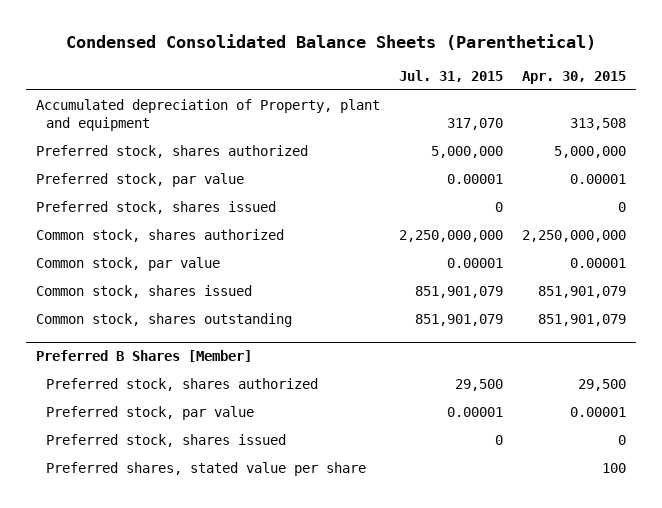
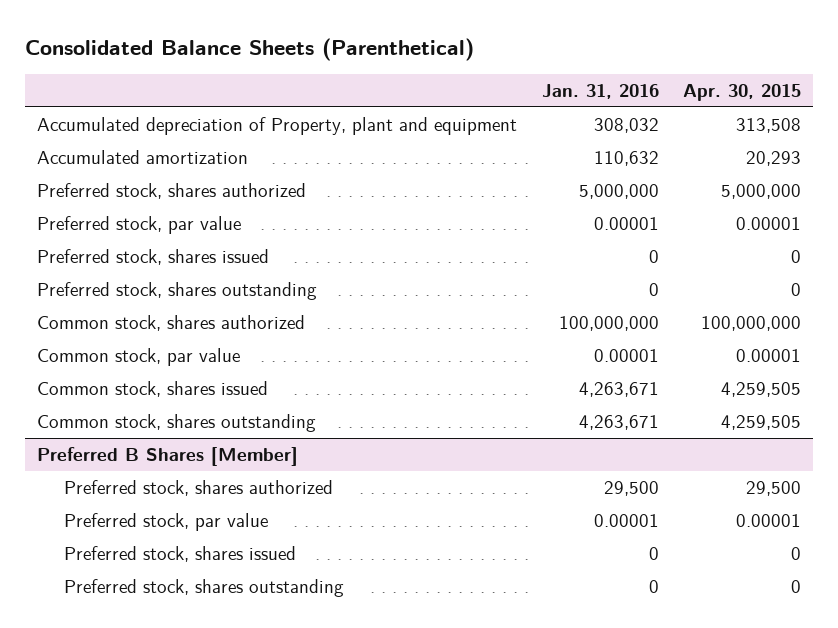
- Condensed Consolidated Balance Sheets (Parenthetical)
+ Consolidated Balance Sheets (Parenthetical)
- | Jul. 31, 2015 | Apr. 30, 2015
+ | Jan. 31, 2016 | Apr. 30, 2015
+ Accumulated amortization | 110,632 | 20,293
- Common stock, shares authorized | 2,250,000,000 | 2,250,000,000
+ Preferred stock, shares outstanding | 0 | 0
+ Common stock, shares authorized | 100,000,000 | 100,000,000
- Common stock, shares issued | 851,901,079 | 851,901,079
- Common stock, shares outstanding | 851,901,079 | 851,901,079
+ Common stock, shares issued | 4,263,671 | 4,259,505
+ Common stock, shares outstanding | 4,263,671 | 4,259,505
@ Preferred B Shares [Member]
- Preferred shares, stated value per share | | 100
+ Preferred stock, shares outstanding | 0 | 0

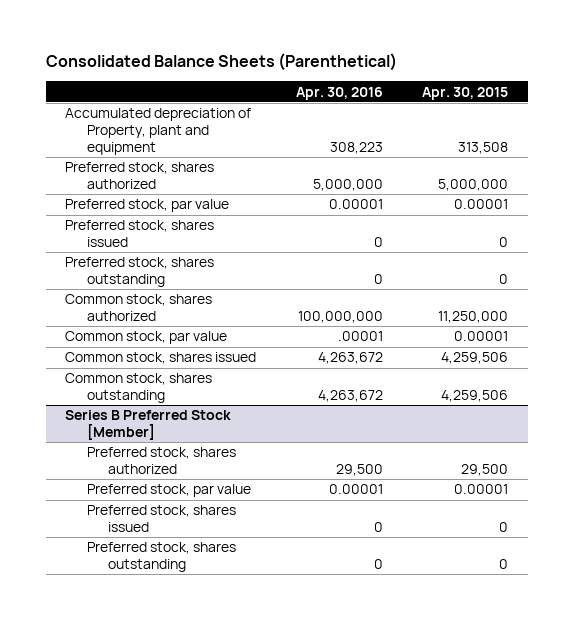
- | Jan. 31, 2016 | Apr. 30, 2015
+ | Apr. 30, 2016 | Apr. 30, 2015
- Accumulated amortization | 110,632 | 20,293
- Common stock, shares authorized | 100,000,000 | 100,000,000
+ Common stock, shares authorized | 100,000,000 | 11,250,000
- Common stock, shares issued | 4,263,671 | 4,259,505
- Common stock, shares outstanding | 4,263,671 | 4,259,505
- Preferred B Shares [Member]
+ Common stock, shares issued | 4,263,672 | 4,259,506
+ Common stock, shares outstanding | 4,263,672 | 4,259,506
+ Series B Preferred Stock [Member]

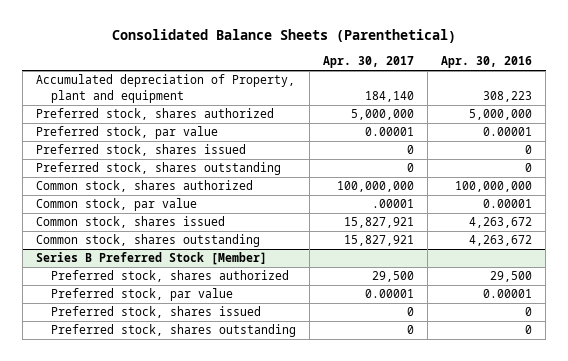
- | Apr. 30, 2016 | Apr. 30, 2015
+ | Apr. 30, 2017 | Apr. 30, 2016
- Common stock, par value | .00001 | 0.00001
+ Common stock, par value | .00001 | 0.00001

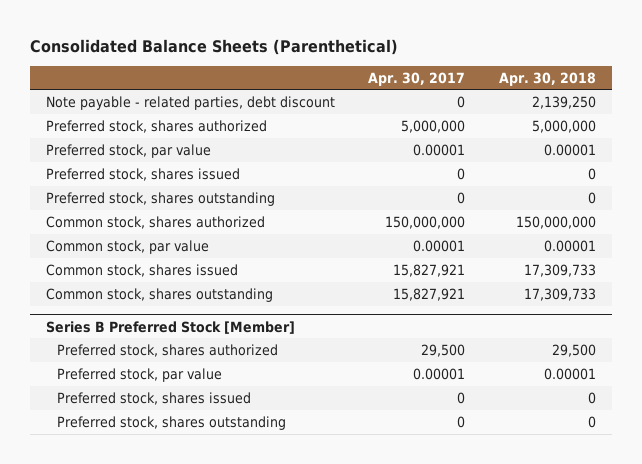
- | Apr. 30, 2017 | Apr. 30, 2016
+ | Apr. 30, 2017 | Apr. 30, 2018
- Accumulated depreciation of Property, plant and equipment | 184,140 | 308,223
+ Note payable - related parties, debt discount | 0 | 2,139,250
- Common stock, shares authorized | 100,000,000 | 100,000,000
- Common stock, par value | .00001 | 0.00001
+ Common stock, shares authorized | 150,000,000 | 150,000,000
+ Common stock, par value | 0.00001 | 0.00001

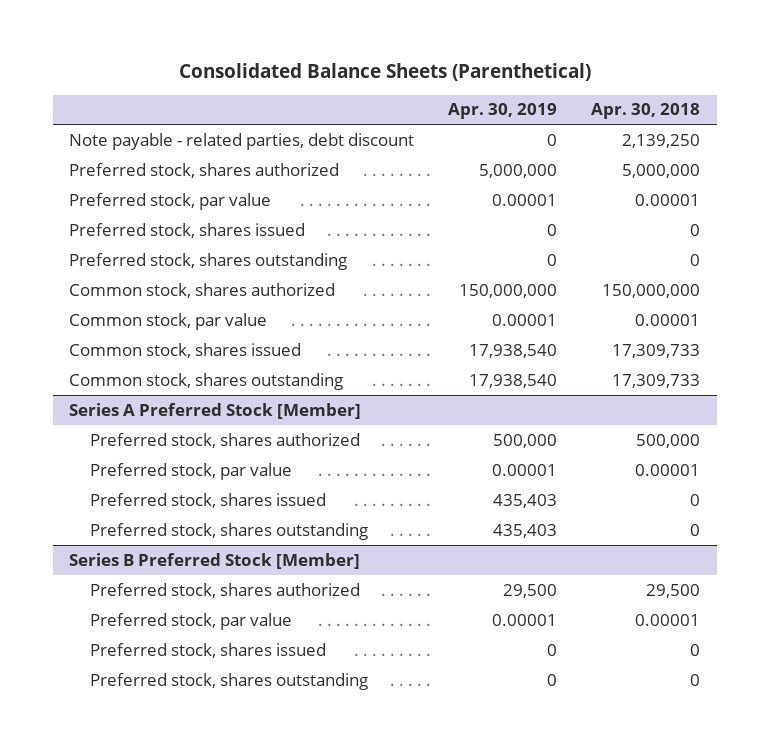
- | Apr. 30, 2017 | Apr. 30, 2018
+ | Apr. 30, 2019 | Apr. 30, 2018
+ Series A Preferred Stock [Member]
+ Preferred stock, shares authorized | 500,000 | 500,000
+ Preferred stock, par value | 0.00001 | 0.00001
+ Preferred stock, shares issued | 435,403 | 0
+ Preferred stock, shares outstanding | 435,403 | 0

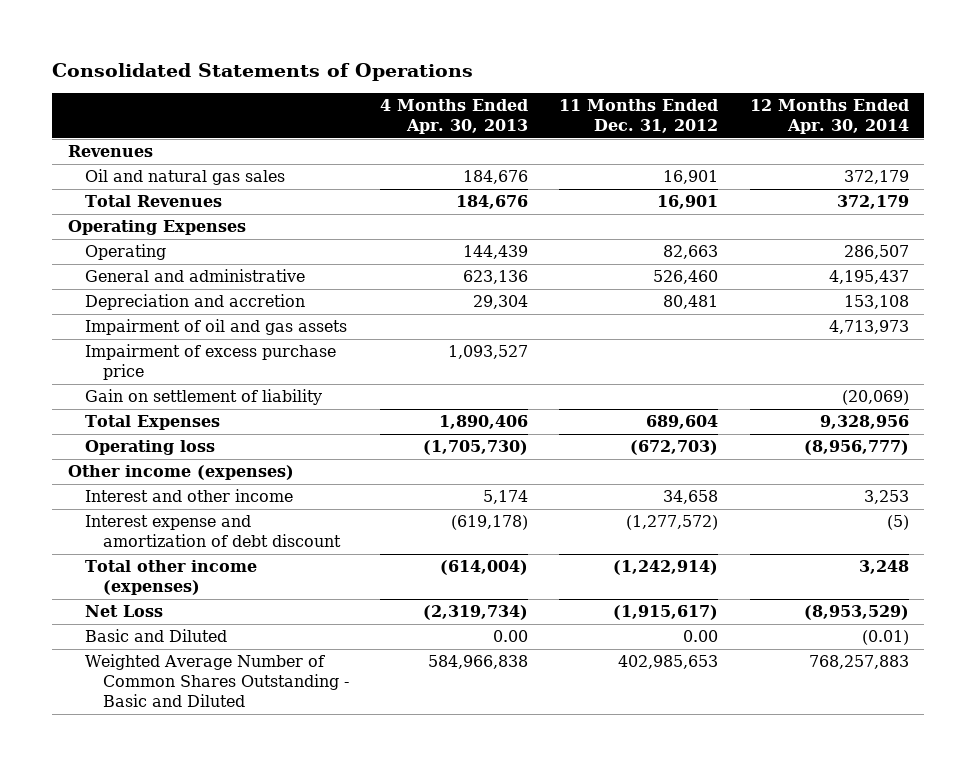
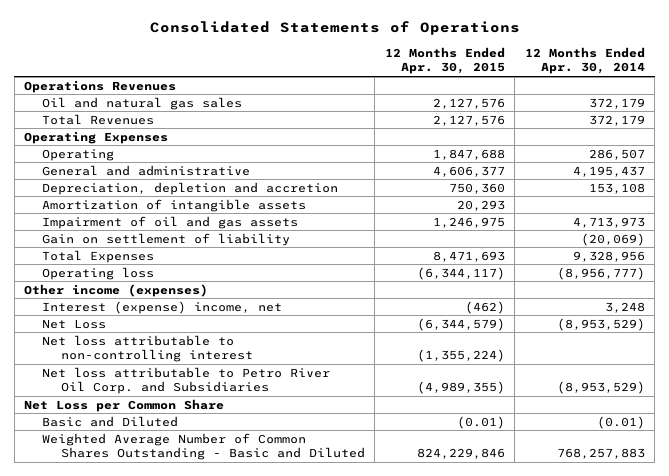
- | 4 Months Ended Apr. 30, 2013 | 11 Months Ended Dec. 31, 2012 | 12 Months Ended Apr. 30, 2014
+ | 12 Months Ended Apr. 30, 2015 | 12 Months Ended Apr. 30, 2014
- Revenues
+ Operations Revenues
- Depreciation and accretion | 29,304 | 80,481 | 153,108
+ Depreciation, depletion and accretion | 750,360 | 153,108
+ Amortization of intangible assets | 20,293 |
- Impairment of excess purchase price | 1,093,527 | |
- Interest and other income | 5,174 | 34,658 | 3,253
- Interest expense and amortization of debt discount | (619,178) | (1,277,572) | (5)
- Total other income (expenses) | (614,004) | (1,242,914) | 3,248
+ Interest (expense) income, net | (462) | 3,248
+ Net loss attributable to non-controlling interest | (1,355,224) |
+ Net loss attributable to Petro River Oil Corp. and Subsidiaries | (4,989,355) | (8,953,529)
+ Net Loss per Common Share

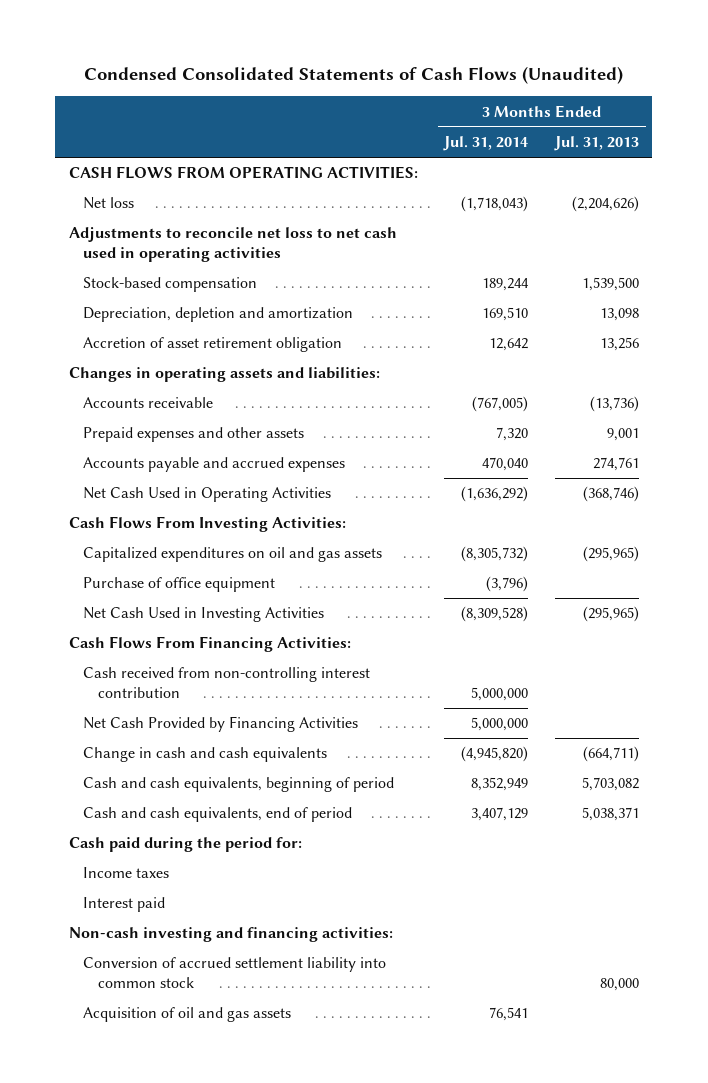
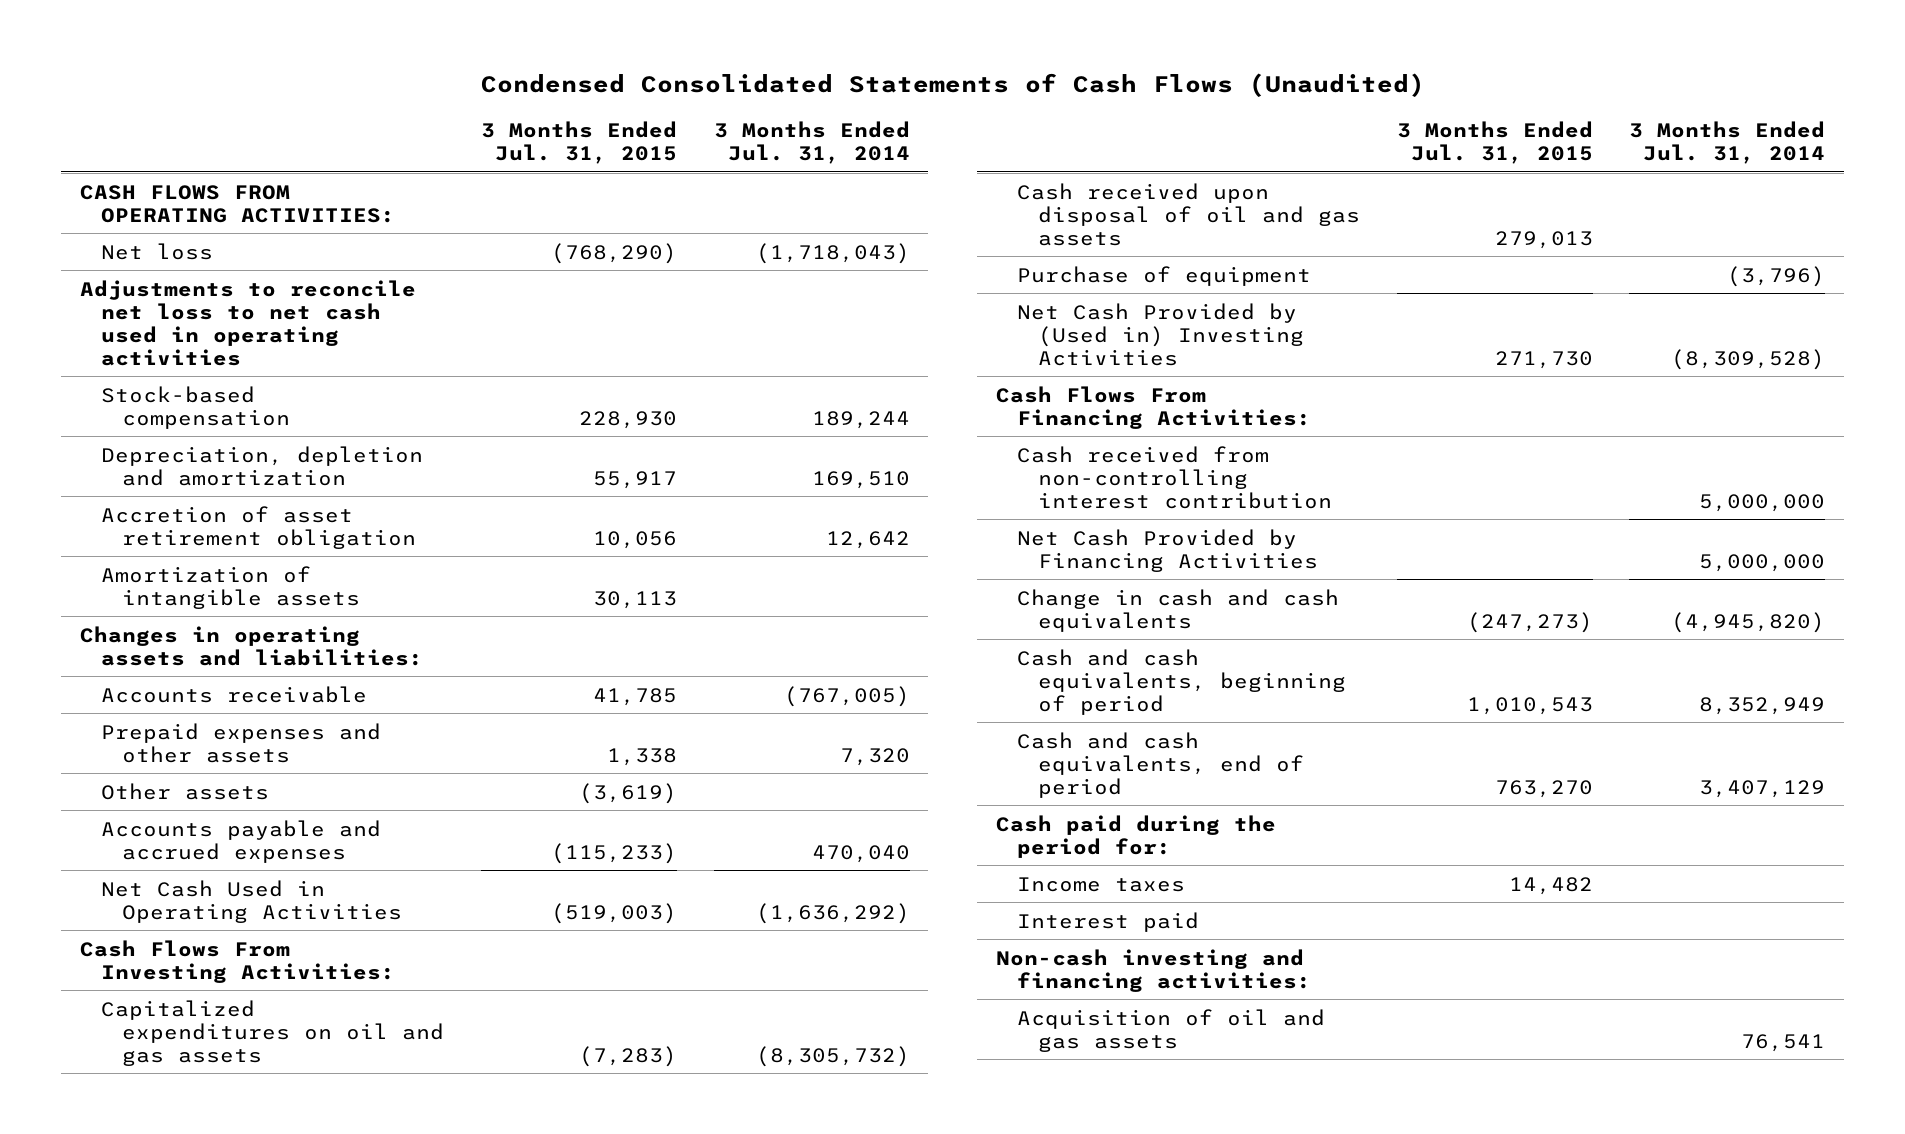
- | 3 Months Ended Jul. 31, 2014 | 3 Months Ended Jul. 31, 2013
+ | 3 Months Ended Jul. 31, 2015 | 3 Months Ended Jul. 31, 2014
+ Amortization of intangible assets | 30,113 |
+ Other assets | (3,619) |
- Purchase of office equipment | (3,796) |
- Net Cash Used in Investing Activities | (8,309,528) | (295,965)
+ Cash received upon disposal of oil and gas assets | 279,013 |
+ Purchase of equipment | | (3,796)
+ Net Cash Provided by (Used in) Investing Activities | 271,730 | (8,309,528)
- Conversion of accrued settlement liability into common stock | | 80,000

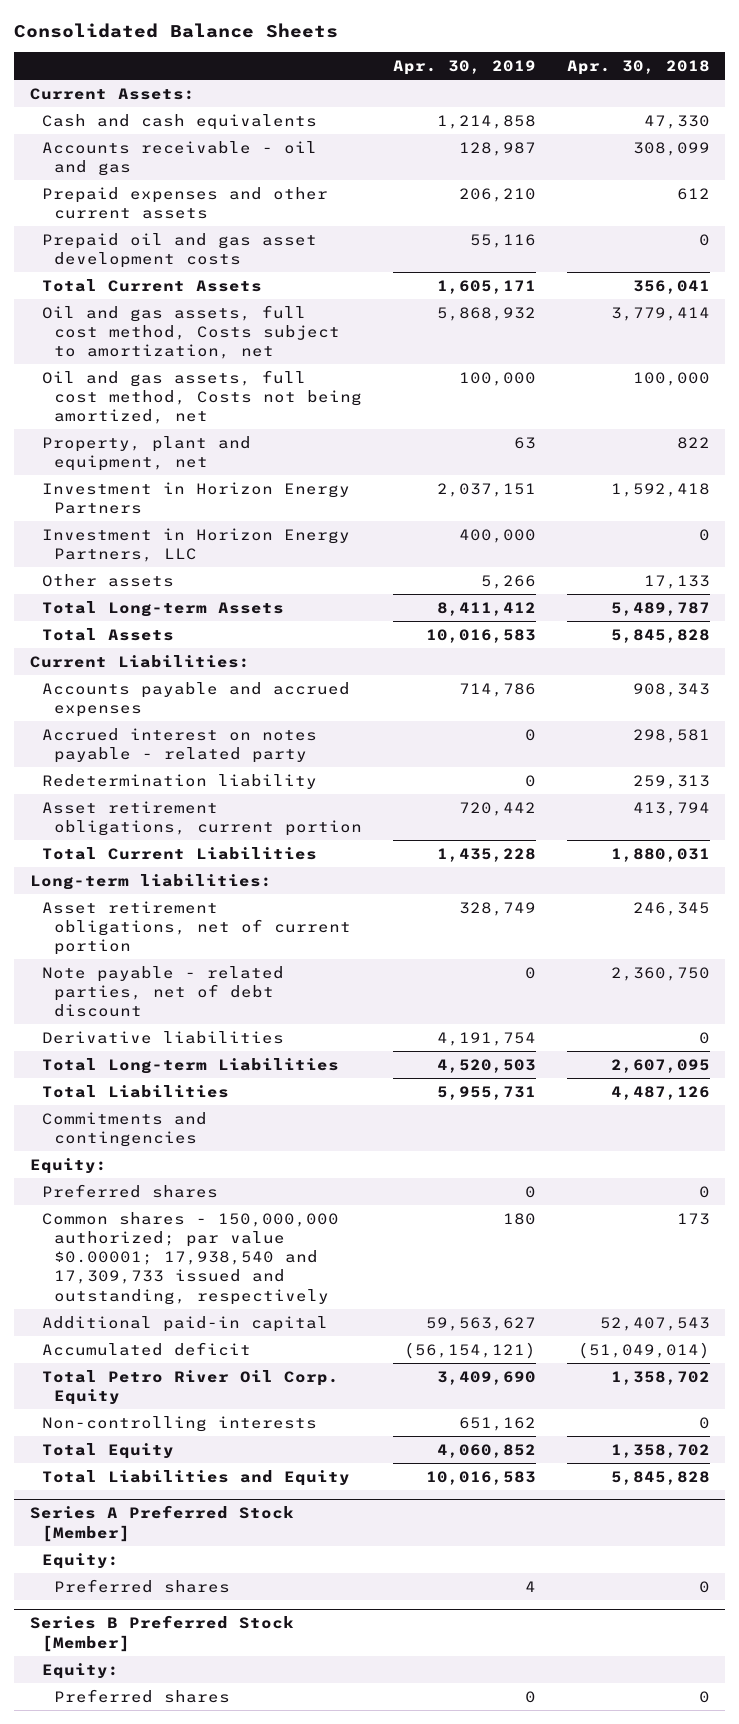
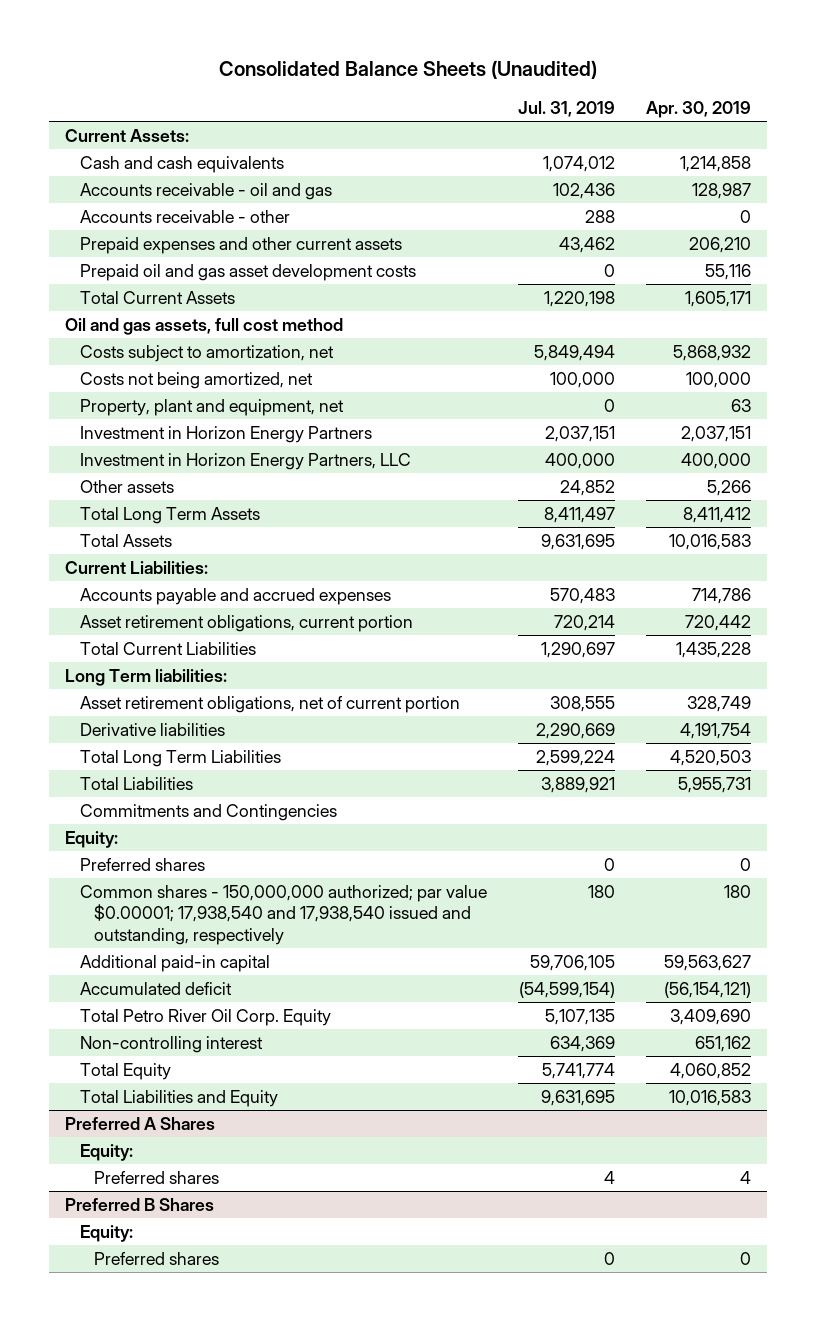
- Consolidated Balance Sheets
+ Consolidated Balance Sheets (Unaudited)
- | Apr. 30, 2019 | Apr. 30, 2018
+ | Jul. 31, 2019 | Apr. 30, 2019
+ Accounts receivable - other | 288 | 0
- Oil and gas assets, full cost method, Costs subject to amortization, net | 5,868,932 | 3,779,414
- Oil and gas assets, full cost method, Costs not being amortized, net | 100,000 | 100,000
+ Oil and gas assets, full cost method
+ Costs subject to amortization, net | 5,849,494 | 5,868,932
+ Costs not being amortized, net | 100,000 | 100,000
- Total Long-term Assets | 8,411,412 | 5,489,787
+ Total Long Term Assets | 8,411,497 | 8,411,412
- Accrued interest on notes payable - related party | 0 | 298,581
- Redetermination liability | 0 | 259,313
- Long-term liabilities:
+ Long Term liabilities:
- Note payable - related parties, net of debt discount | 0 | 2,360,750
- Total Long-term Liabilities | 4,520,503 | 2,607,095
+ Total Long Term Liabilities | 2,599,224 | 4,520,503
- Commitments and contingencies
+ Commitments and Contingencies
- Common shares - 150,000,000 authorized; par value $0.00001; 17,938,540 and 17,309,733 issued and outstanding, respectively | 180 | 173
+ Common shares - 150,000,000 authorized; par value $0.00001; 17,938,540 and 17,938,540 issued and outstanding, respectively | 180 | 180
- Non-controlling interests | 651,162 | 0
+ Non-controlling interest | 634,369 | 651,162
- Series A Preferred Stock [Member]
+ Preferred A Shares
- Series B Preferred Stock [Member]
+ Preferred B Shares

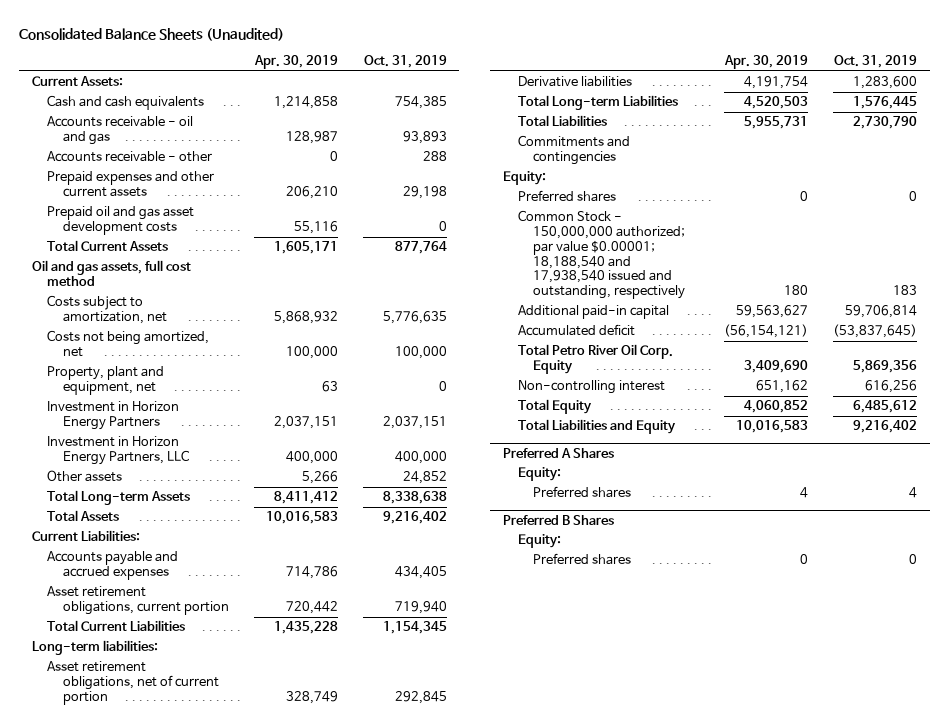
- | Jul. 31, 2019 | Apr. 30, 2019
+ | Apr. 30, 2019 | Oct. 31, 2019
- Total Long Term Assets | 8,411,497 | 8,411,412
+ Total Long-term Assets | 8,411,412 | 8,338,638
- Long Term liabilities:
+ Long-term liabilities:
- Total Long Term Liabilities | 2,599,224 | 4,520,503
+ Total Long-term Liabilities | 4,520,503 | 1,576,445
- Commitments and Contingencies
+ Commitments and contingencies
- Common shares - 150,000,000 authorized; par value $0.00001; 17,938,540 and 17,938,540 issued and outstanding, respectively | 180 | 180
+ Common Stock - 150,000,000 authorized; par value $0.00001; 18,188,540 and 17,938,540 issued and outstanding, respectively | 180 | 183

